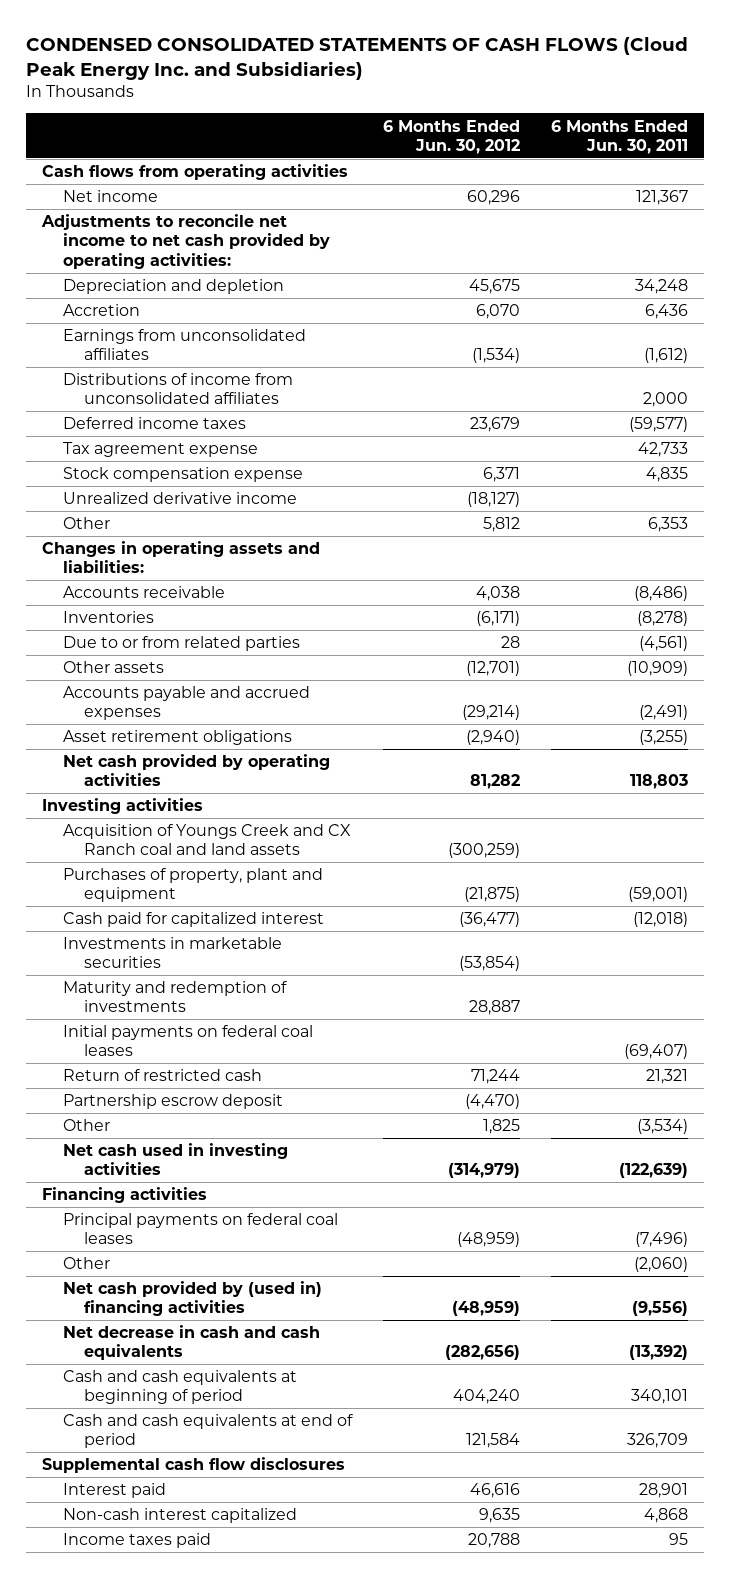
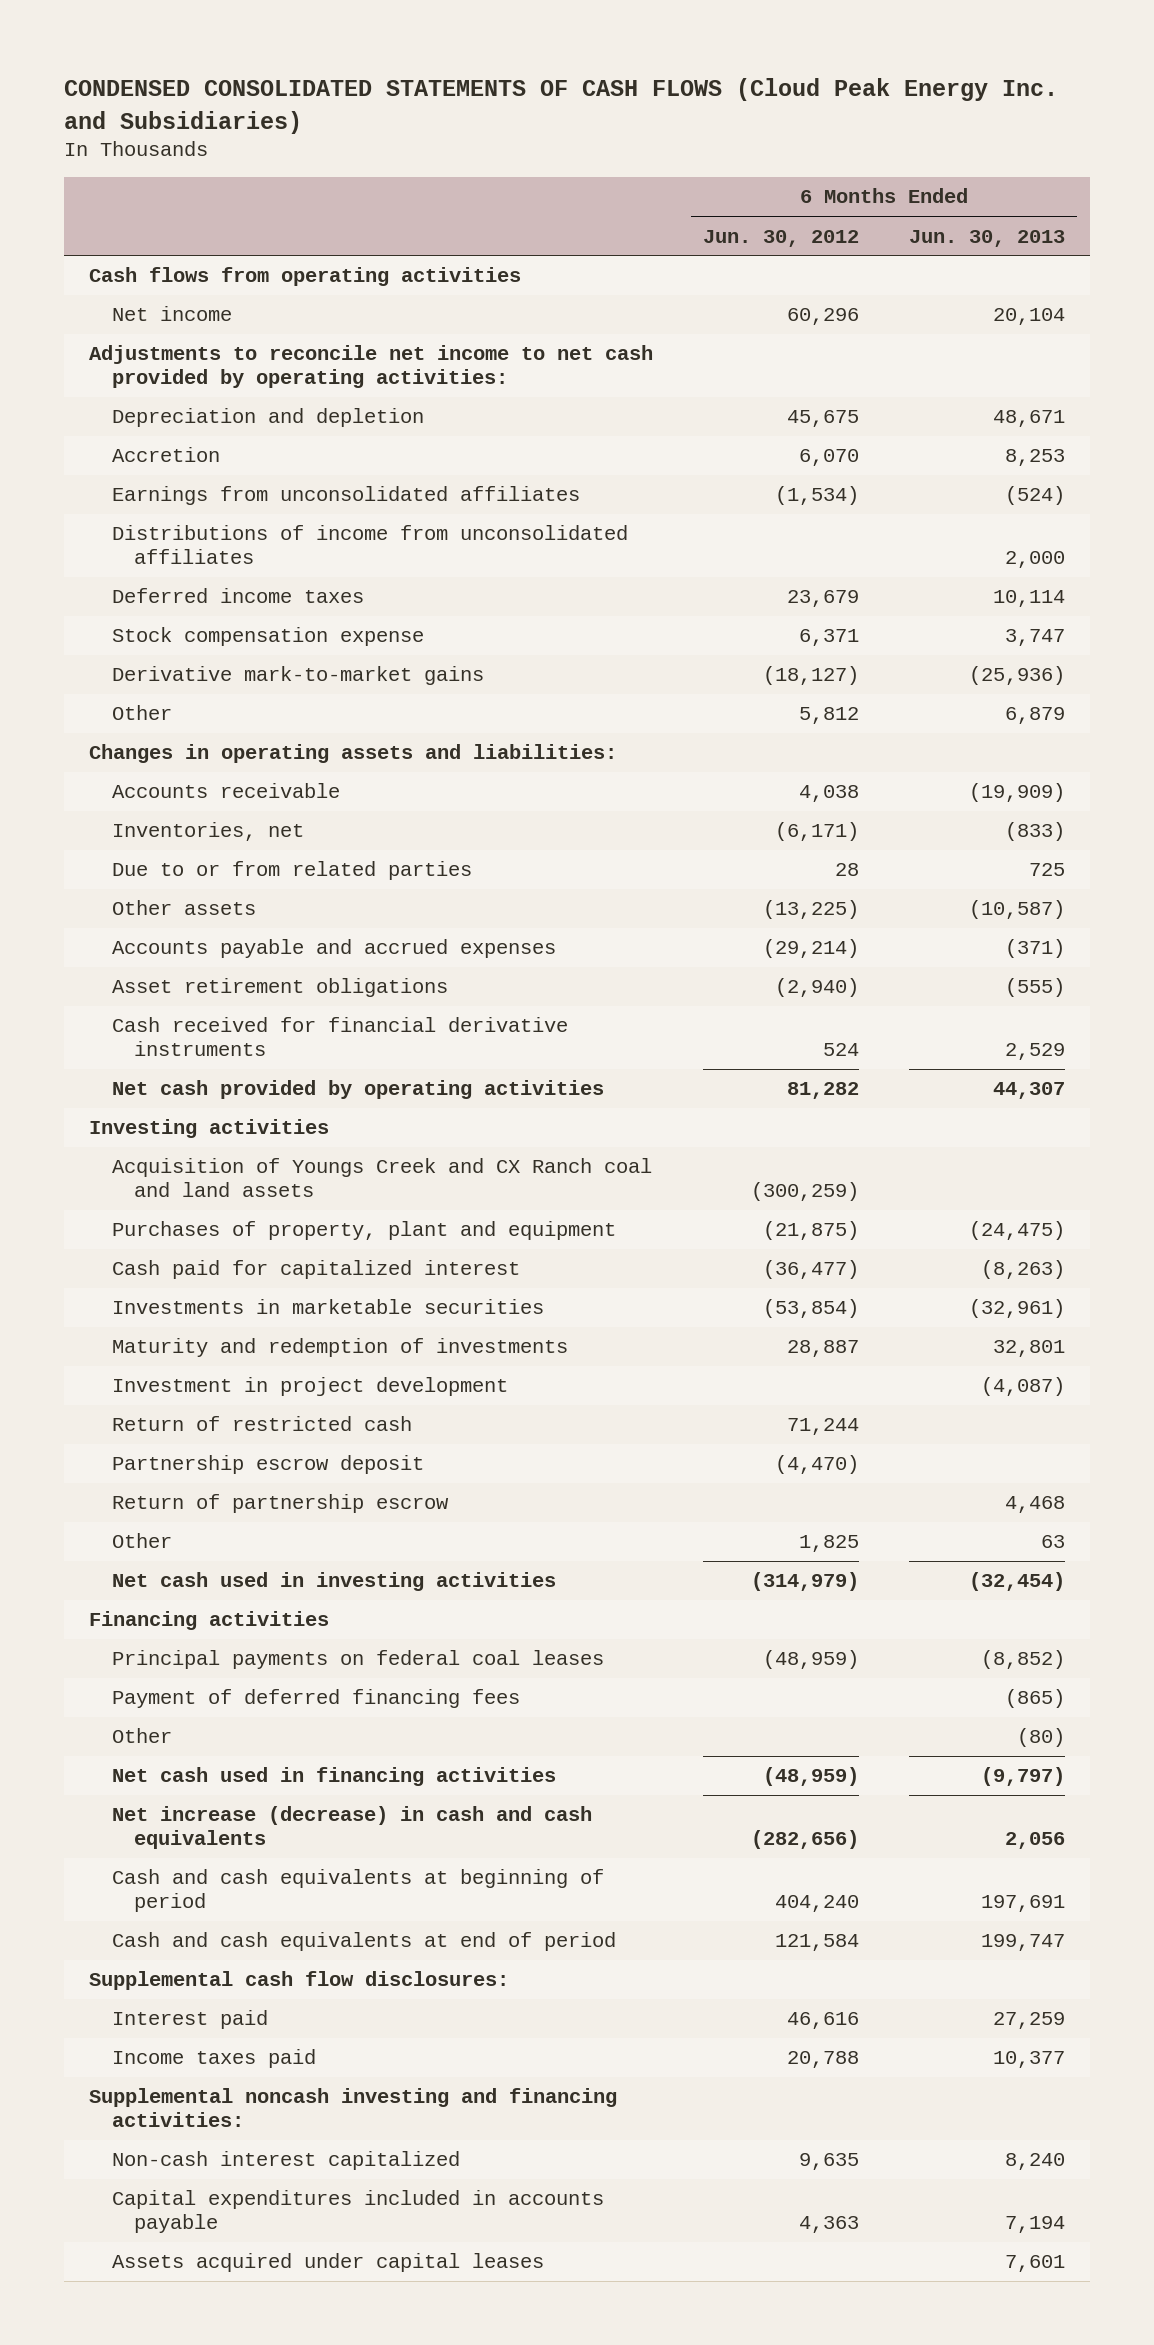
- | 6 Months Ended Jun. 30, 2012 | 6 Months Ended Jun. 30, 2011
+ | 6 Months Ended Jun. 30, 2012 | 6 Months Ended Jun. 30, 2013
- Tax agreement expense | | 42,733
- Unrealized derivative income | (18,127) |
+ Derivative mark-to-market gains | (18,127) | (25,936)
- Inventories | (6,171) | (8,278)
+ Inventories, net | (6,171) | (833)
- Other assets | (12,701) | (10,909)
+ Other assets | (13,225) | (10,587)
+ Cash received for financial derivative instruments | 524 | 2,529
- Initial payments on federal coal leases | | (69,407)
+ Investment in project development | | (4,087)
+ Return of partnership escrow | | 4,468
+ Payment of deferred financing fees | | (865)
- Net cash provided by (used in) financing activities | (48,959) | (9,556)
- Net decrease in cash and cash equivalents | (282,656) | (13,392)
+ Net cash used in financing activities | (48,959) | (9,797)
+ Net increase (decrease) in cash and cash equivalents | (282,656) | 2,056
- Supplemental cash flow disclosures
+ Supplemental cash flow disclosures:
+ Supplemental noncash investing and financing activities:
moved down: Non-cash interest capitalized | 9,635 | 8,240
+ Capital expenditures included in accounts payable | 4,363 | 7,194
+ Assets acquired under capital leases | | 7,601

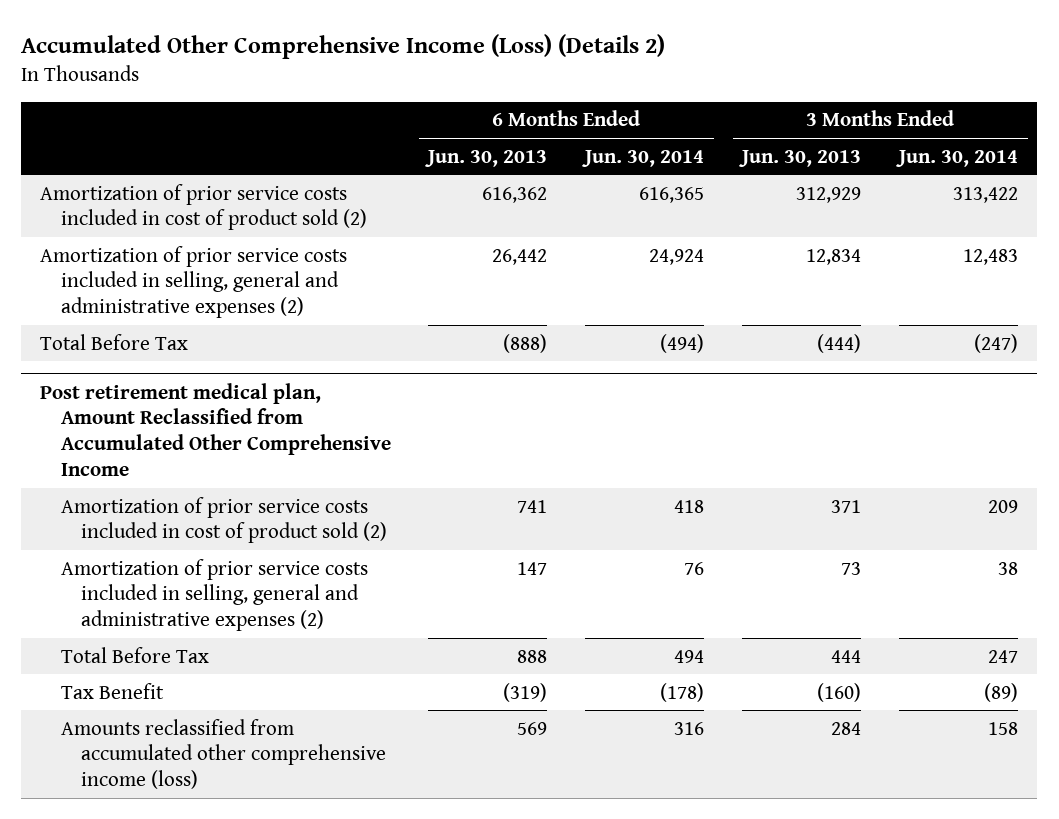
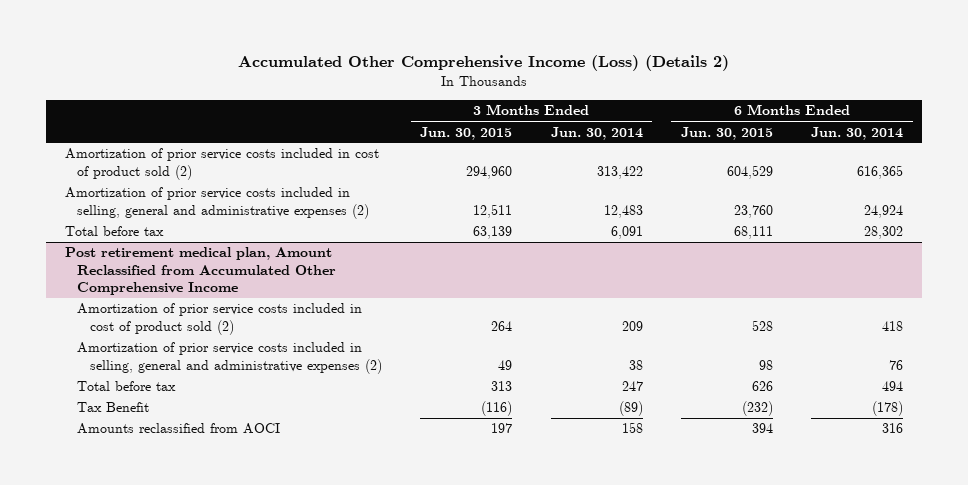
- | 6 Months Ended Jun. 30, 2013 | 6 Months Ended Jun. 30, 2014 | 3 Months Ended Jun. 30, 2013 | 3 Months Ended Jun. 30, 2014
+ | 3 Months Ended Jun. 30, 2015 | 3 Months Ended Jun. 30, 2014 | 6 Months Ended Jun. 30, 2015 | 6 Months Ended Jun. 30, 2014
- Total Before Tax | (888) | (494) | (444) | (247)
+ Total before tax | 63,139 | 6,091 | 68,111 | 28,302
@ Post retirement medical plan, Amount Reclassified from Accumulated Other Comprehensive Income
- Total Before Tax | 888 | 494 | 444 | 247
+ Total before tax | 313 | 247 | 626 | 494
- Amounts reclassified from accumulated other comprehensive income (loss) | 569 | 316 | 284 | 158
+ Amounts reclassified from AOCI | 197 | 158 | 394 | 316

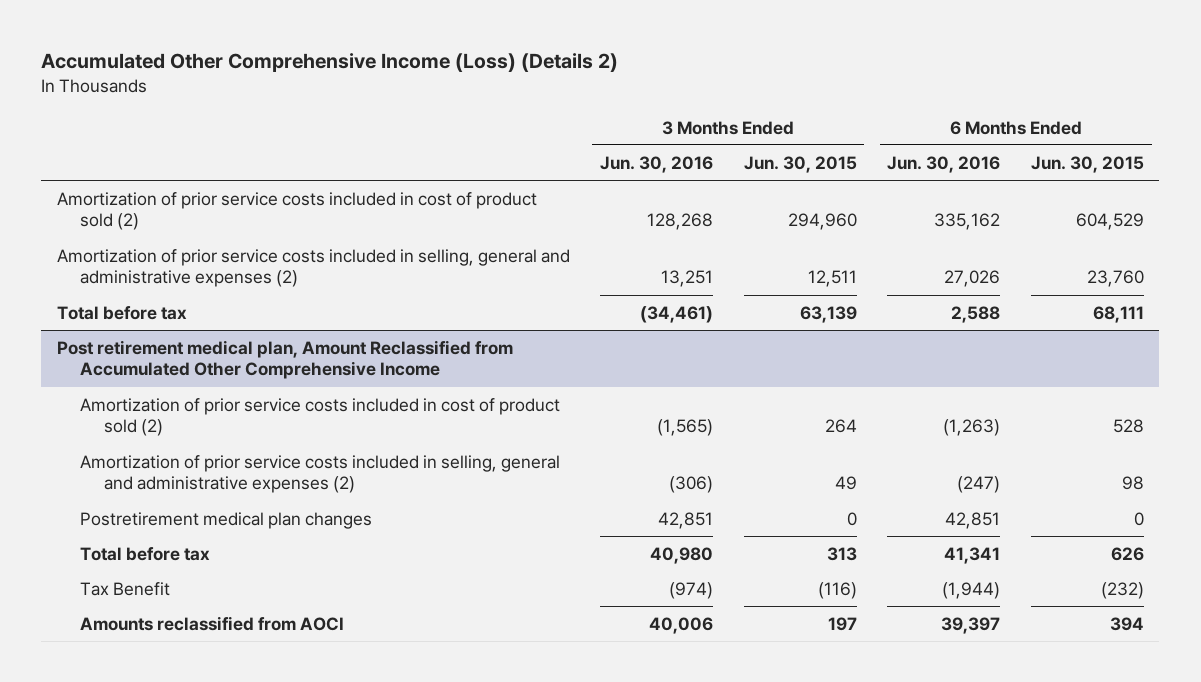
- | 3 Months Ended Jun. 30, 2015 | 3 Months Ended Jun. 30, 2014 | 6 Months Ended Jun. 30, 2015 | 6 Months Ended Jun. 30, 2014
+ | 3 Months Ended Jun. 30, 2016 | 3 Months Ended Jun. 30, 2015 | 6 Months Ended Jun. 30, 2016 | 6 Months Ended Jun. 30, 2015
@ Post retirement medical plan, Amount Reclassified from Accumulated Other Comprehensive Income
+ Postretirement medical plan changes | 42,851 | 0 | 42,851 | 0

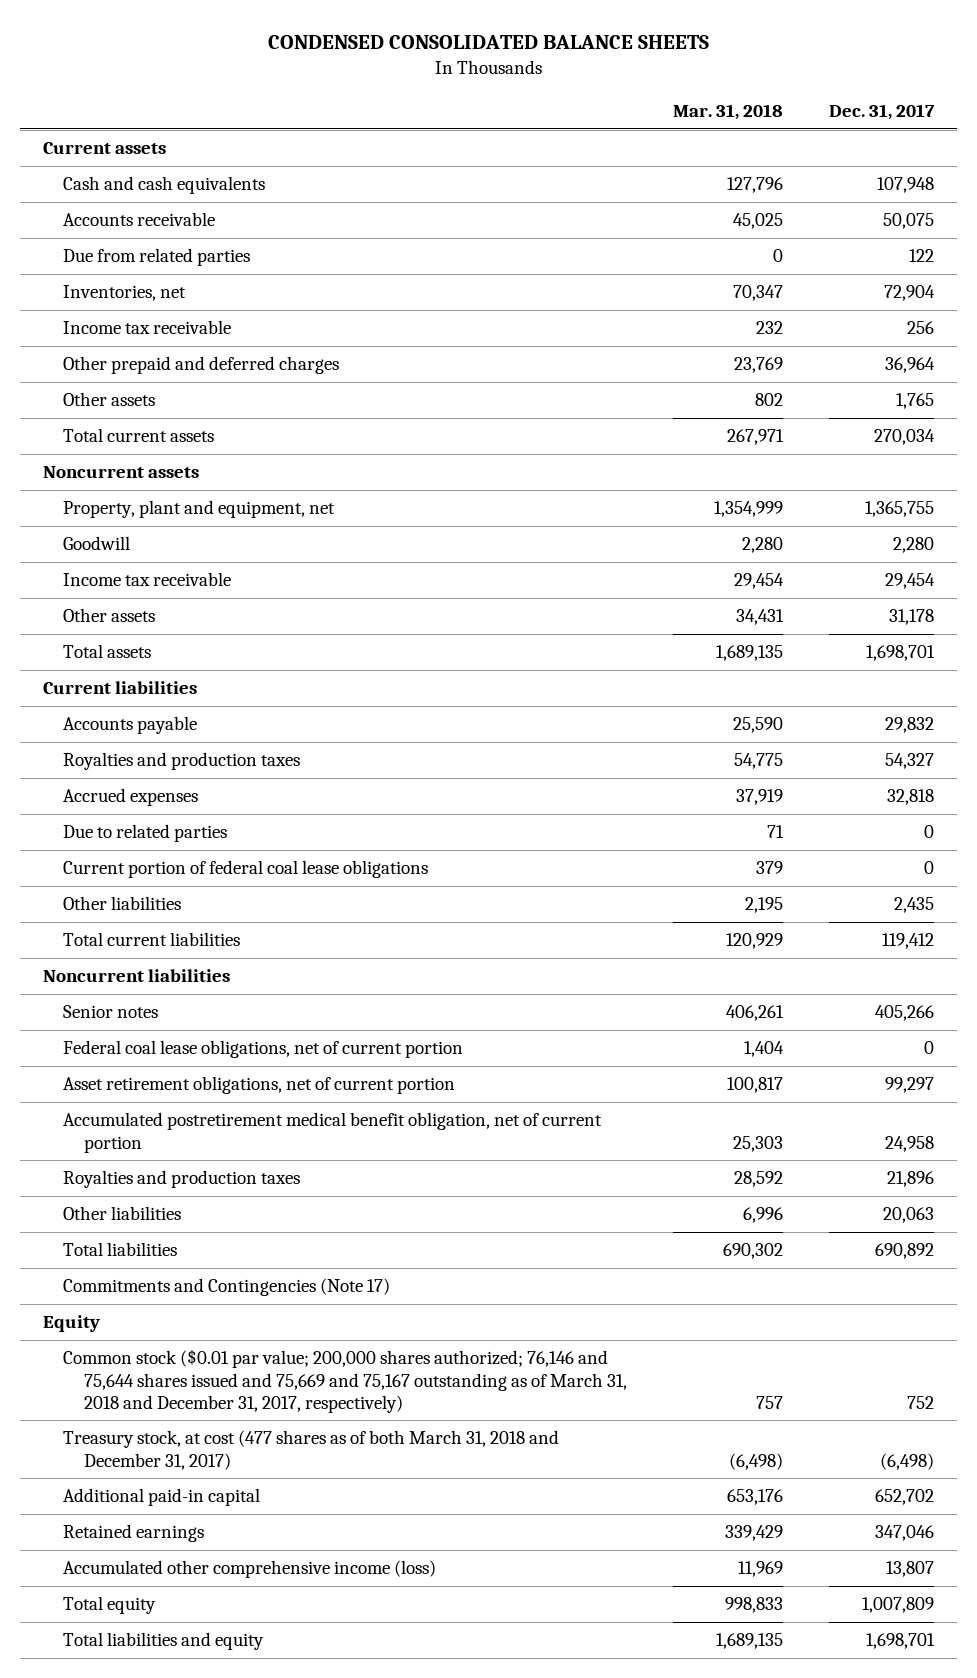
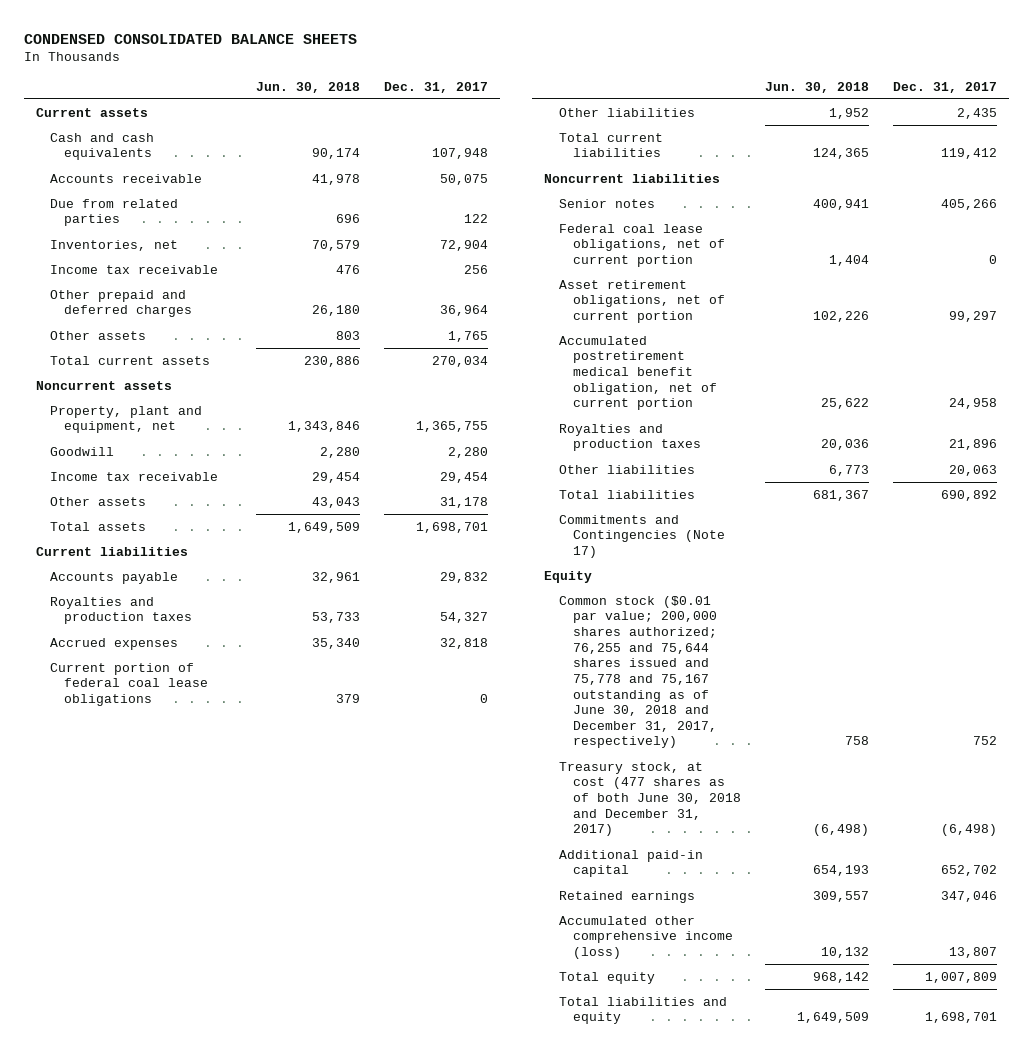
- | Mar. 31, 2018 | Dec. 31, 2017
+ | Jun. 30, 2018 | Dec. 31, 2017
- Due to related parties | 71 | 0
- Common stock ($0.01 par value; 200,000 shares authorized; 76,146 and 75,644 shares issued and 75,669 and 75,167 outstanding as of March 31, 2018 and December 31, 2017, respectively) | 757 | 752
- Treasury stock, at cost (477 shares as of both March 31, 2018 and December 31, 2017) | (6,498) | (6,498)
+ Common stock ($0.01 par value; 200,000 shares authorized; 76,255 and 75,644 shares issued and 75,778 and 75,167 outstanding as of June 30, 2018 and December 31, 2017, respectively) | 758 | 752
+ Treasury stock, at cost (477 shares as of both June 30, 2018 and December 31, 2017) | (6,498) | (6,498)

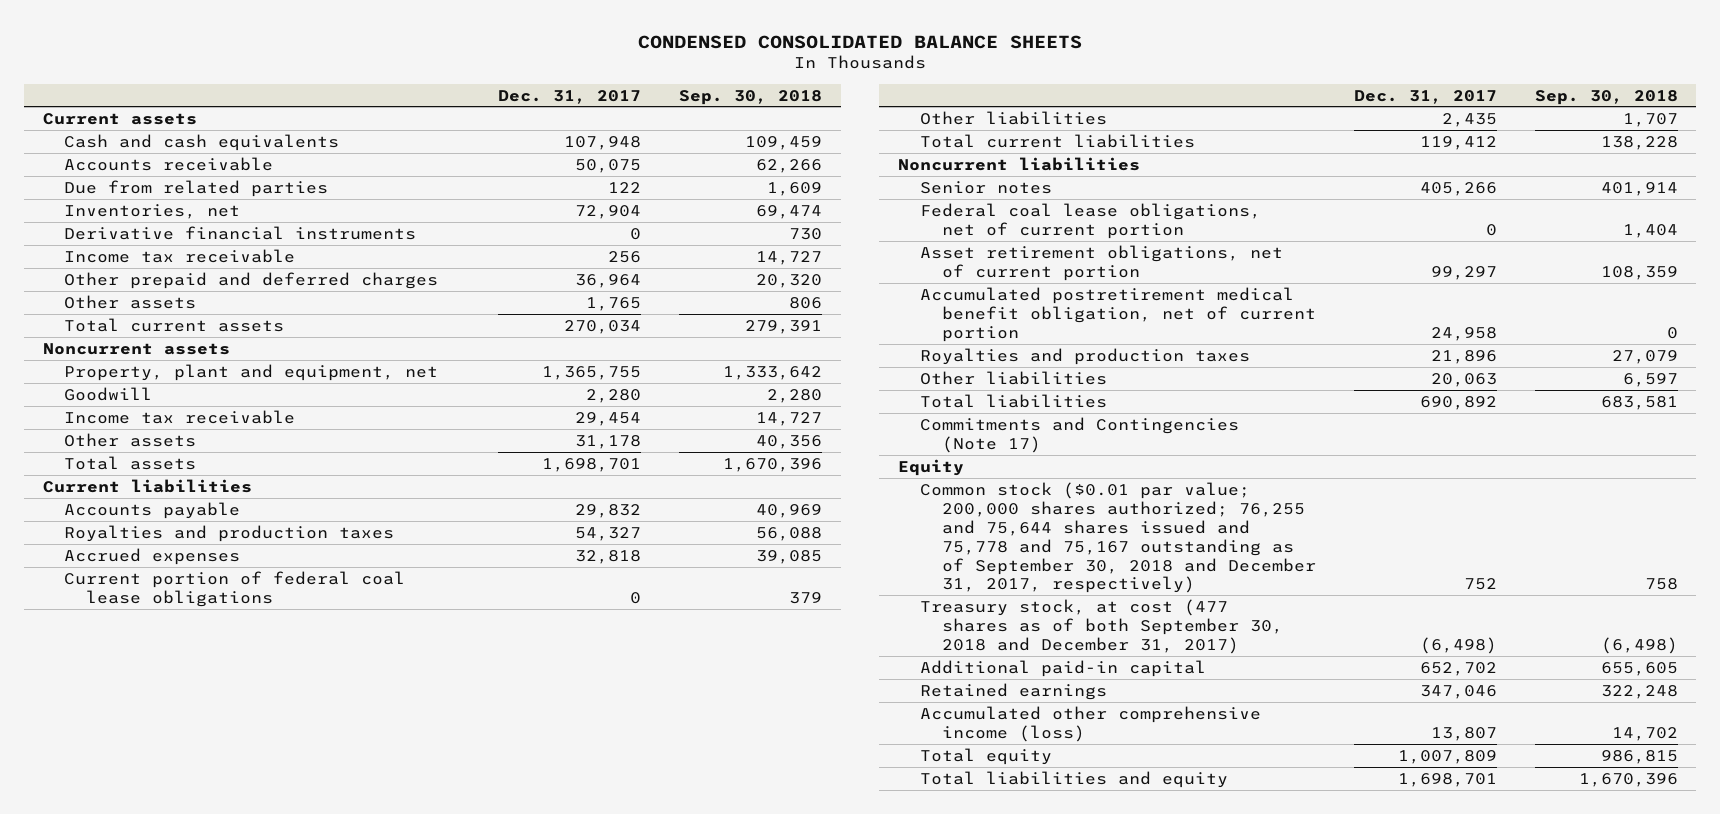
- | Jun. 30, 2018 | Dec. 31, 2017
+ | Dec. 31, 2017 | Sep. 30, 2018
+ Derivative financial instruments | 0 | 730
- Common stock ($0.01 par value; 200,000 shares authorized; 76,255 and 75,644 shares issued and 75,778 and 75,167 outstanding as of June 30, 2018 and December 31, 2017, respectively) | 758 | 752
- Treasury stock, at cost (477 shares as of both June 30, 2018 and December 31, 2017) | (6,498) | (6,498)
+ Common stock ($0.01 par value; 200,000 shares authorized; 76,255 and 75,644 shares issued and 75,778 and 75,167 outstanding as of September 30, 2018 and December 31, 2017, respectively) | 752 | 758
+ Treasury stock, at cost (477 shares as of both September 30, 2018 and December 31, 2017) | (6,498) | (6,498)

